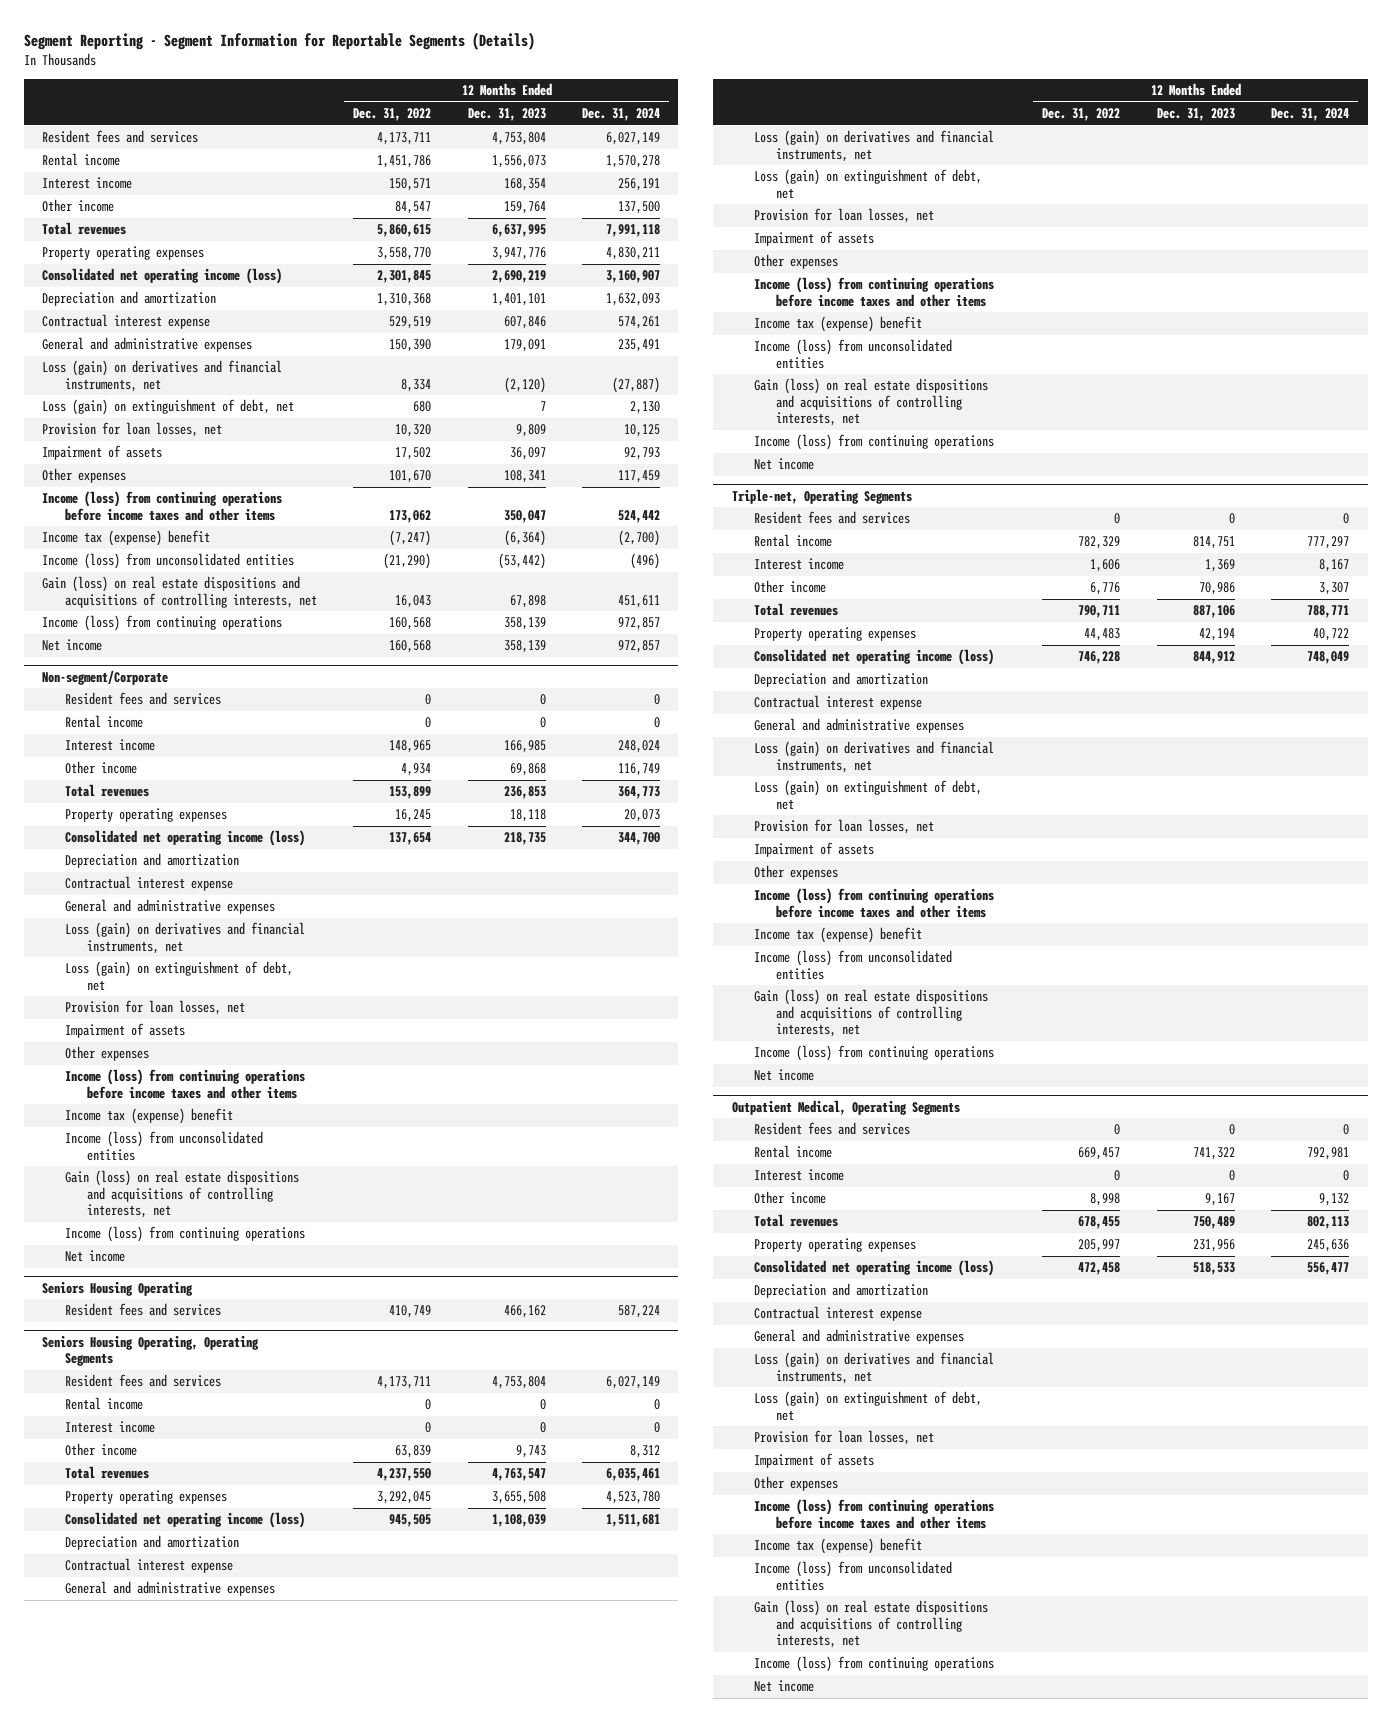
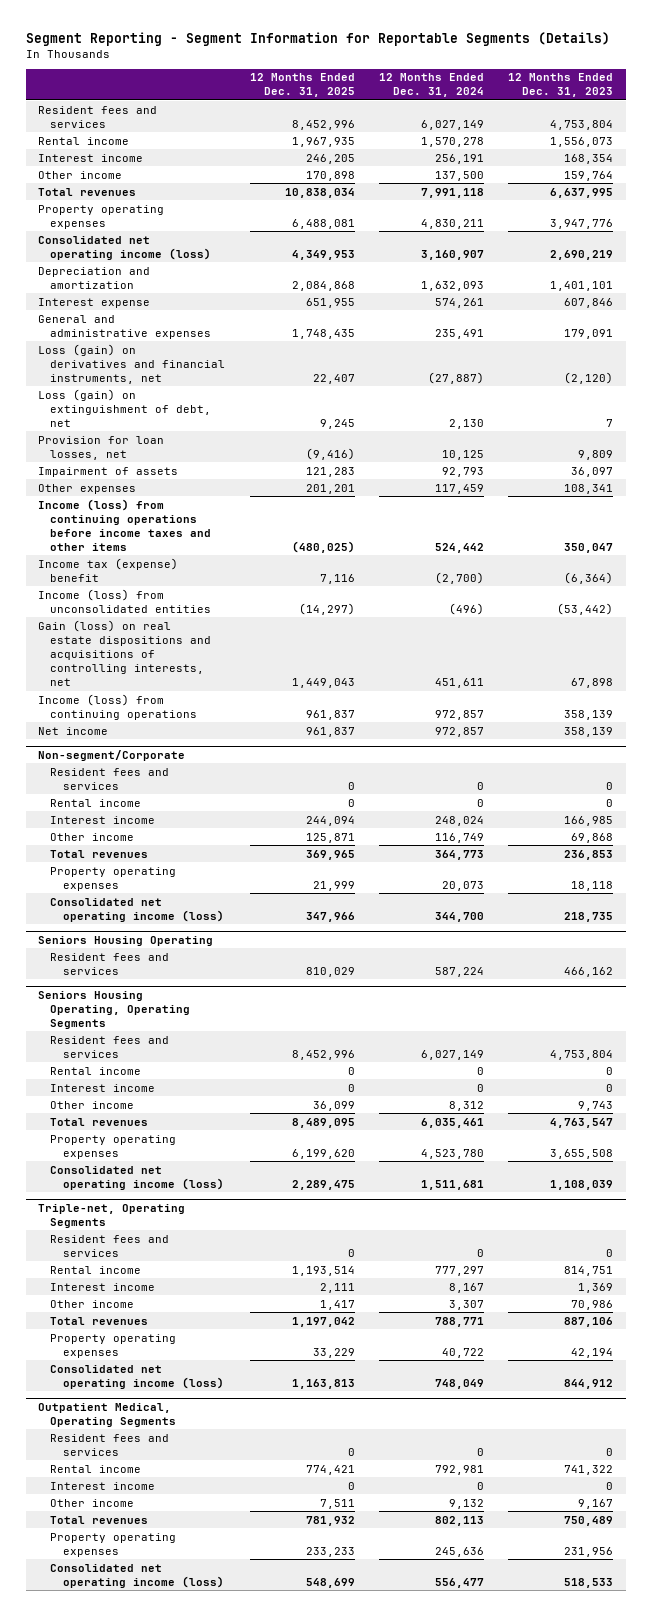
- | 12 Months Ended Dec. 31, 2022 | 12 Months Ended Dec. 31, 2023 | 12 Months Ended Dec. 31, 2024
+ | 12 Months Ended Dec. 31, 2025 | 12 Months Ended Dec. 31, 2024 | 12 Months Ended Dec. 31, 2023
- Contractual interest expense | 529,519 | 607,846 | 574,261
+ Interest expense | 651,955 | 574,261 | 607,846
@ Non-segment/Corporate
- Depreciation and amortization
- Contractual interest expense
- General and administrative expenses
- Loss (gain) on derivatives and financial instruments, net
- Loss (gain) on extinguishment of debt, net
- Provision for loan losses, net
- Impairment of assets
- Other expenses
- Income (loss) from continuing operations before income taxes and other items
- Income tax (expense) benefit
- Income (loss) from unconsolidated entities
- Gain (loss) on real estate dispositions and acquisitions of controlling interests, net
- Income (loss) from continuing operations
- Net income
@ Seniors Housing Operating, Operating Segments
- Depreciation and amortization
- Contractual interest expense
- General and administrative expenses
- Loss (gain) on derivatives and financial instruments, net
- Loss (gain) on extinguishment of debt, net
- Provision for loan losses, net
- Impairment of assets
- Other expenses
- Income (loss) from continuing operations before income taxes and other items
- Income tax (expense) benefit
- Income (loss) from unconsolidated entities
- Gain (loss) on real estate dispositions and acquisitions of controlling interests, net
- Income (loss) from continuing operations
- Net income
@ Triple-net, Operating Segments
- Depreciation and amortization
- Contractual interest expense
- General and administrative expenses
- Loss (gain) on derivatives and financial instruments, net
- Loss (gain) on extinguishment of debt, net
- Provision for loan losses, net
- Impairment of assets
- Other expenses
- Income (loss) from continuing operations before income taxes and other items
- Income tax (expense) benefit
- Income (loss) from unconsolidated entities
- Gain (loss) on real estate dispositions and acquisitions of controlling interests, net
- Income (loss) from continuing operations
- Net income
@ Outpatient Medical, Operating Segments
- Depreciation and amortization
- Contractual interest expense
- General and administrative expenses
- Loss (gain) on derivatives and financial instruments, net
- Loss (gain) on extinguishment of debt, net
- Provision for loan losses, net
- Impairment of assets
- Other expenses
- Income (loss) from continuing operations before income taxes and other items
- Income tax (expense) benefit
- Income (loss) from unconsolidated entities
- Gain (loss) on real estate dispositions and acquisitions of controlling interests, net
- Income (loss) from continuing operations
- Net income

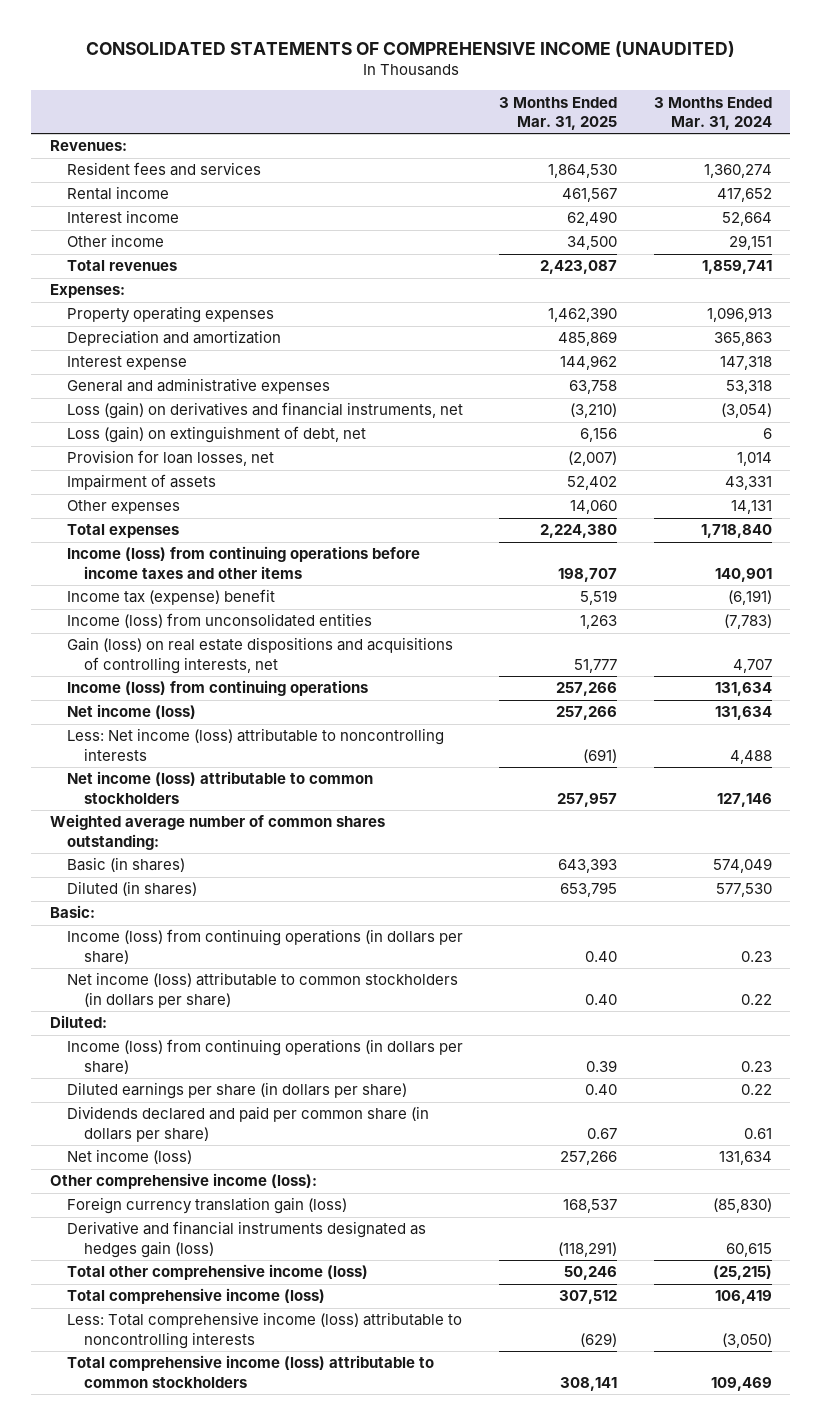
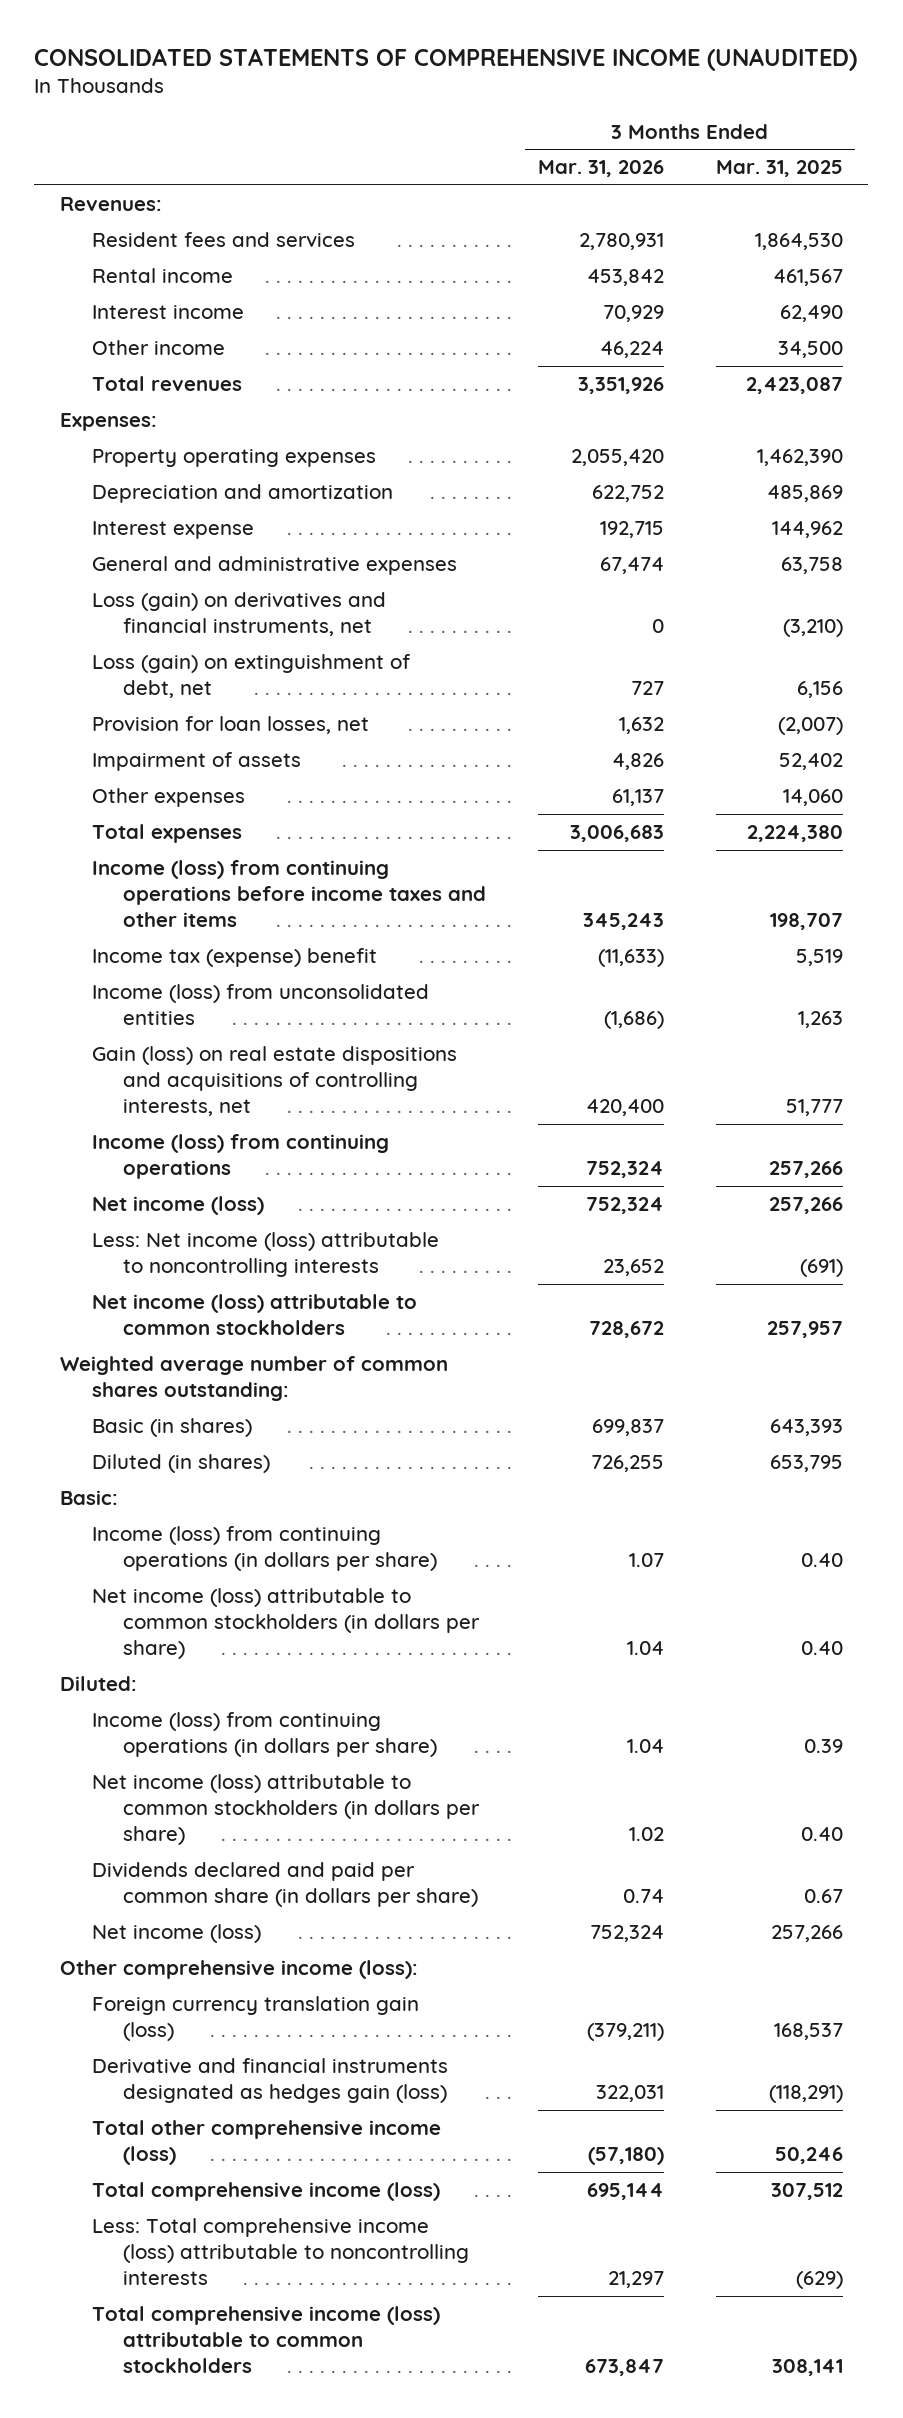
- | 3 Months Ended Mar. 31, 2025 | 3 Months Ended Mar. 31, 2024
+ | 3 Months Ended Mar. 31, 2026 | 3 Months Ended Mar. 31, 2025
- Diluted earnings per share (in dollars per share) | 0.40 | 0.22
+ Net income (loss) attributable to common stockholders (in dollars per share) | 1.02 | 0.40

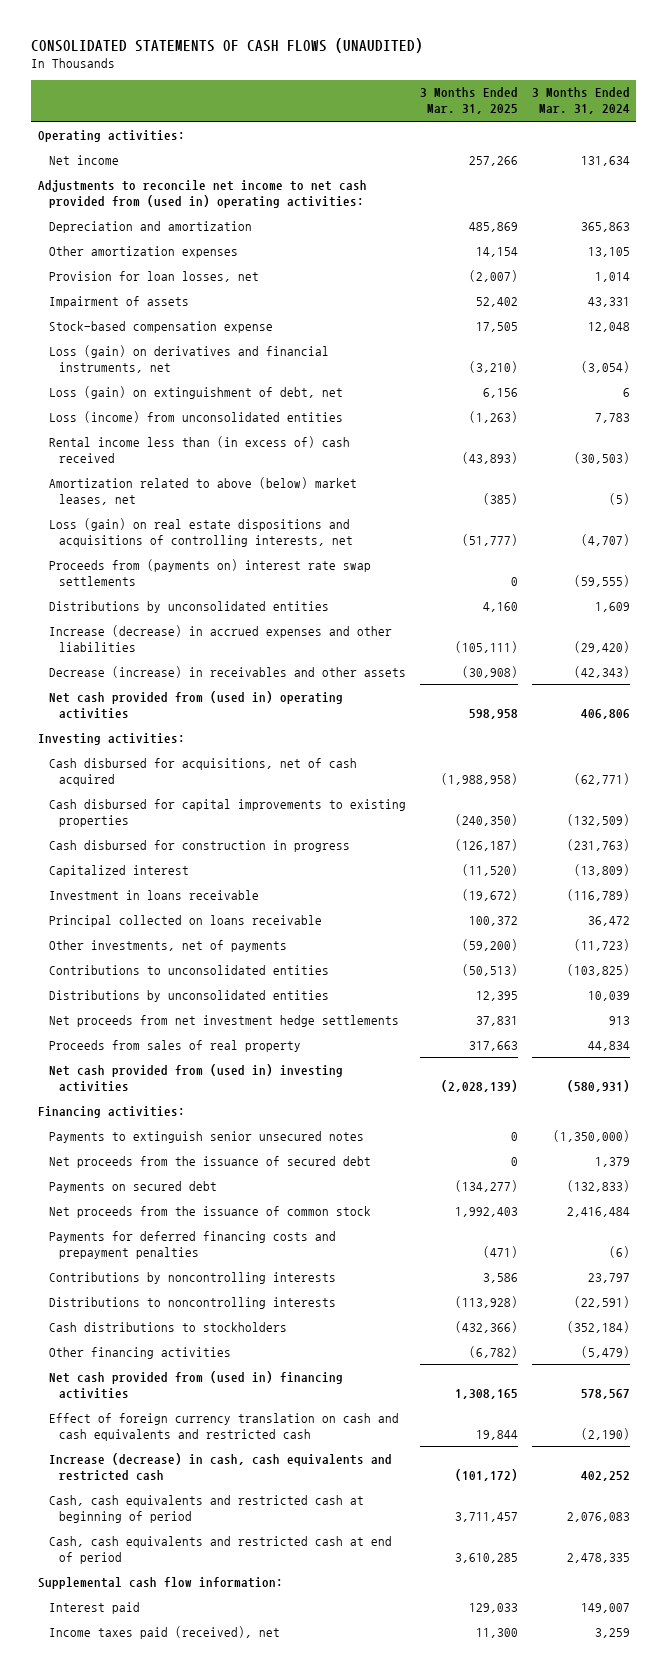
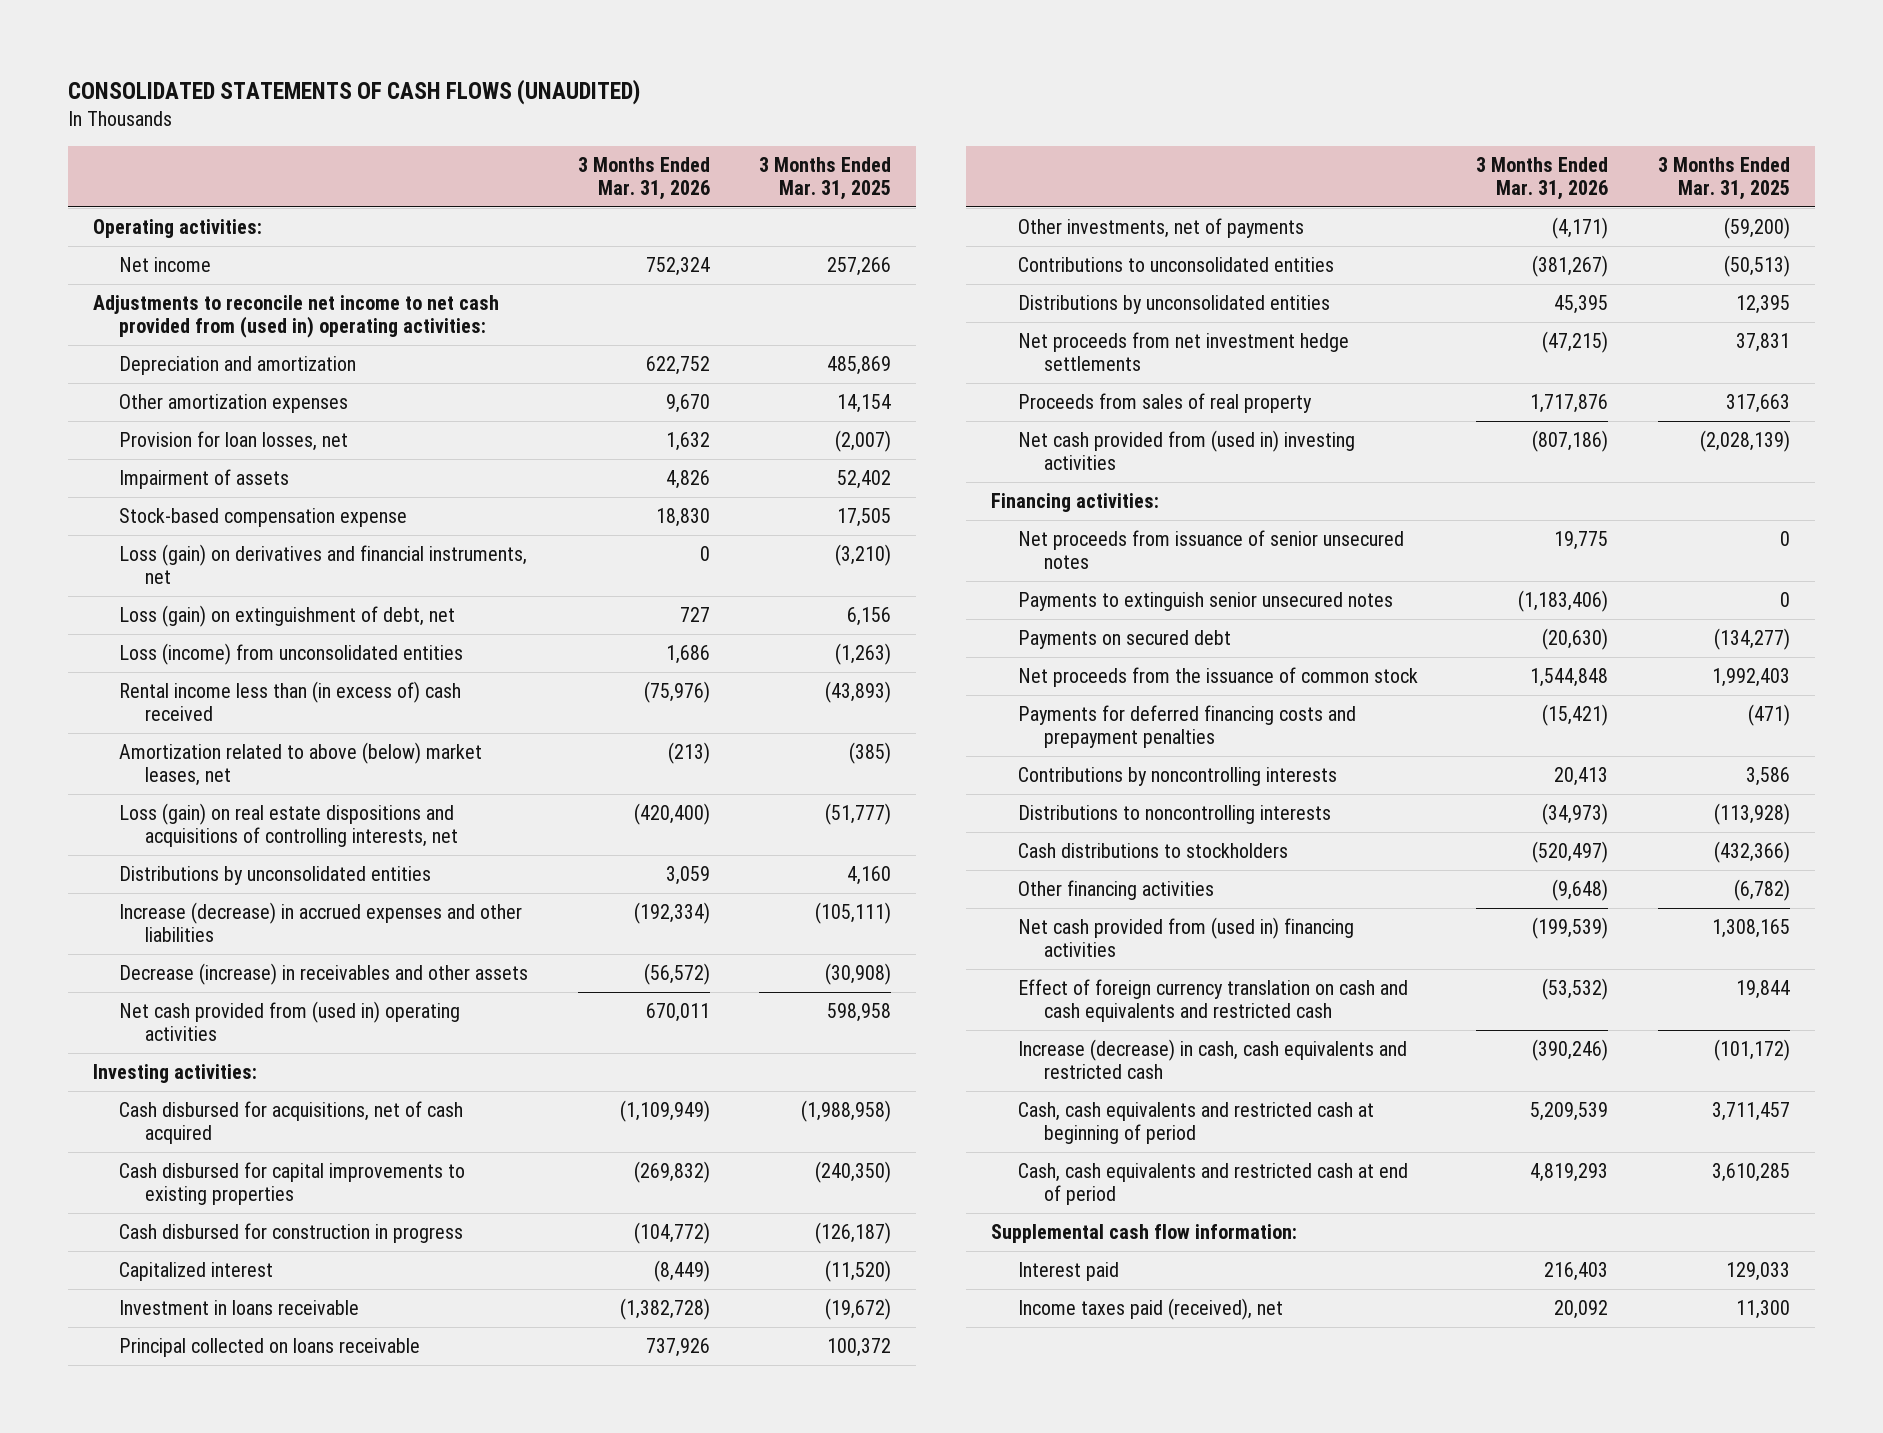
- | 3 Months Ended Mar. 31, 2025 | 3 Months Ended Mar. 31, 2024
+ | 3 Months Ended Mar. 31, 2026 | 3 Months Ended Mar. 31, 2025
- Proceeds from (payments on) interest rate swap settlements | 0 | (59,555)
+ Net proceeds from issuance of senior unsecured notes | 19,775 | 0
- Net proceeds from the issuance of secured debt | 0 | 1,379

